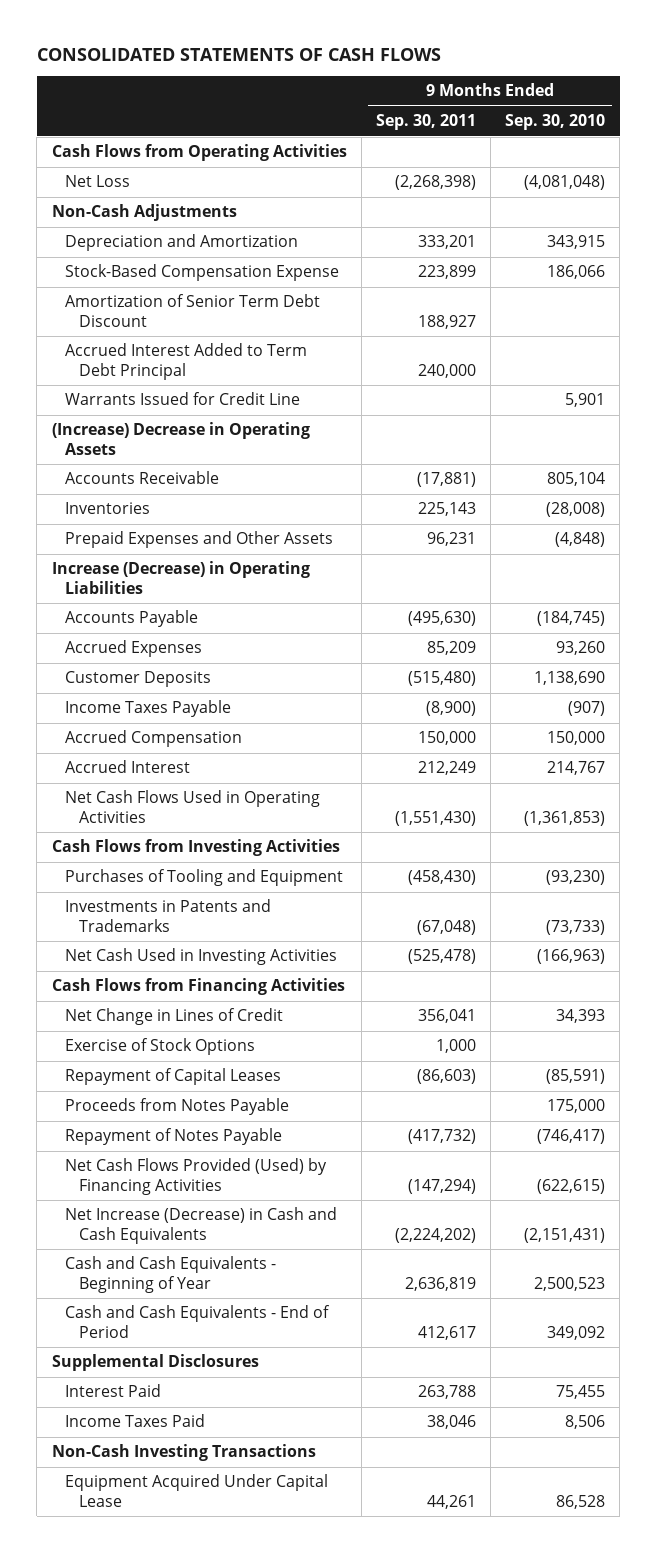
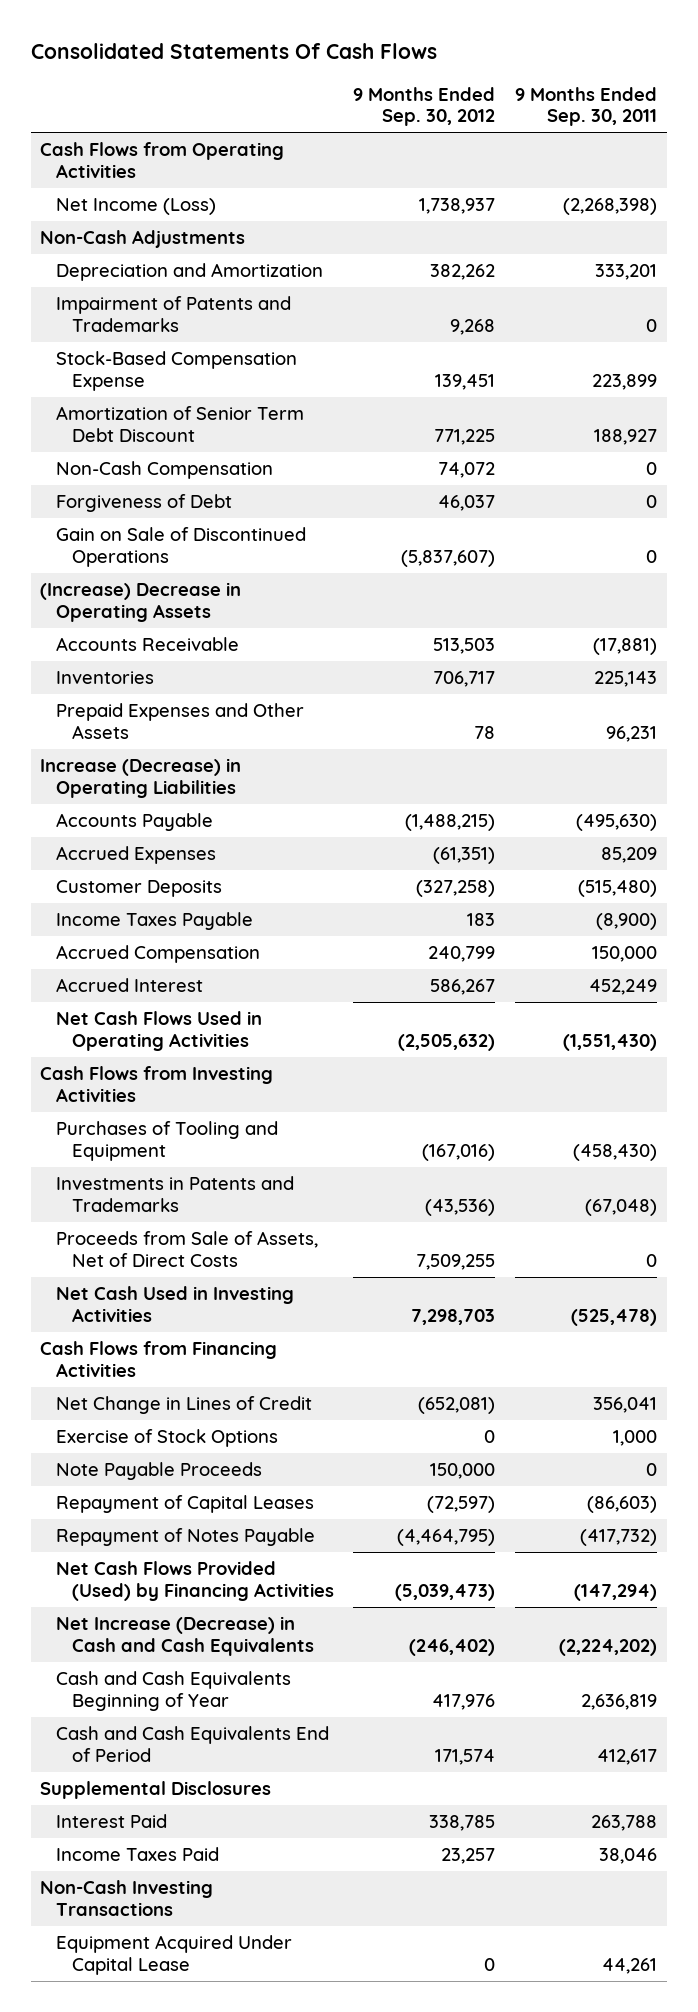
- CONSOLIDATED STATEMENTS OF CASH FLOWS
+ Consolidated Statements Of Cash Flows
- | 9 Months Ended Sep. 30, 2011 | 9 Months Ended Sep. 30, 2010
+ | 9 Months Ended Sep. 30, 2012 | 9 Months Ended Sep. 30, 2011
- Net Loss | (2,268,398) | (4,081,048)
+ Net Income (Loss) | 1,738,937 | (2,268,398)
+ Impairment of Patents and Trademarks | 9,268 | 0
- Accrued Interest Added to Term Debt Principal | 240,000 |
- Warrants Issued for Credit Line | | 5,901
+ Non-Cash Compensation | 74,072 | 0
+ Forgiveness of Debt | 46,037 | 0
+ Gain on Sale of Discontinued Operations | (5,837,607) | 0
- Accrued Interest | 212,249 | 214,767
+ Accrued Interest | 586,267 | 452,249
+ Proceeds from Sale of Assets, Net of Direct Costs | 7,509,255 | 0
+ Note Payable Proceeds | 150,000 | 0
- Proceeds from Notes Payable | | 175,000
- Cash and Cash Equivalents - Beginning of Year | 2,636,819 | 2,500,523
- Cash and Cash Equivalents - End of Period | 412,617 | 349,092
+ Cash and Cash Equivalents Beginning of Year | 417,976 | 2,636,819
+ Cash and Cash Equivalents End of Period | 171,574 | 412,617

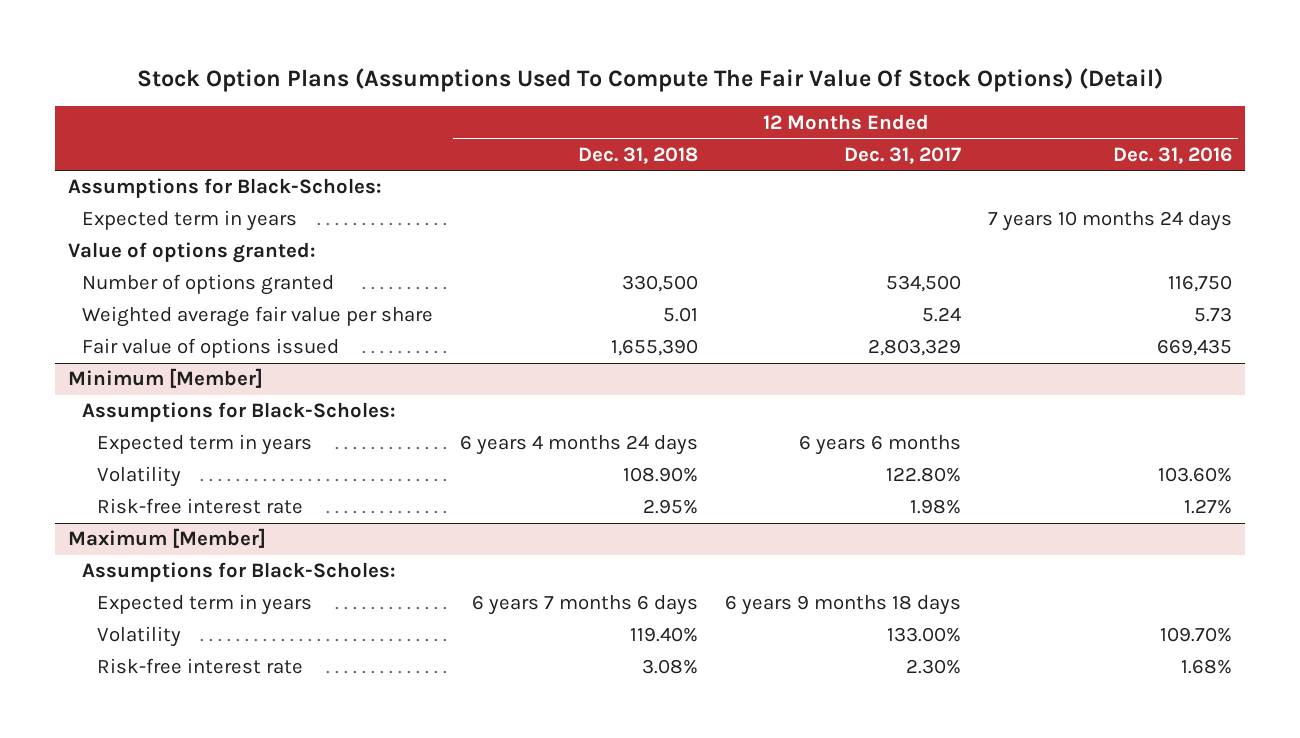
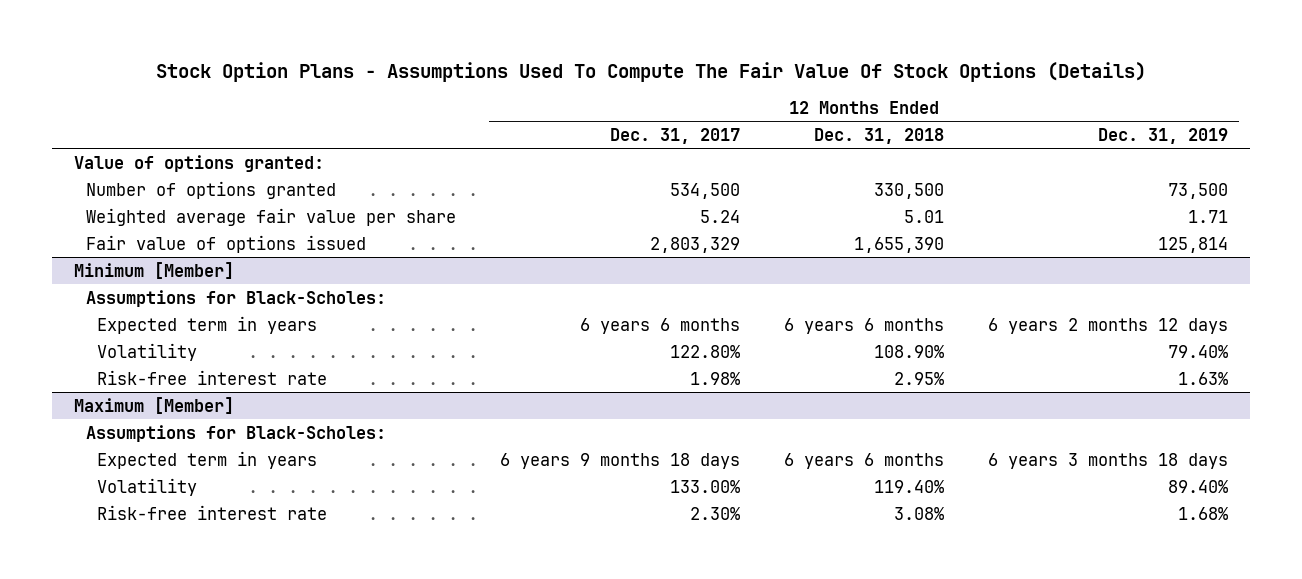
- Stock Option Plans (Assumptions Used To Compute The Fair Value Of Stock Options) (Detail)
+ Stock Option Plans - Assumptions Used To Compute The Fair Value Of Stock Options (Details)
- | 12 Months Ended Dec. 31, 2018 | 12 Months Ended Dec. 31, 2017 | 12 Months Ended Dec. 31, 2016
+ | 12 Months Ended Dec. 31, 2017 | 12 Months Ended Dec. 31, 2018 | 12 Months Ended Dec. 31, 2019
- Assumptions for Black-Scholes:
- Expected term in years | | | 7 years 10 months 24 days
@ Minimum [Member]
- Expected term in years | 6 years 4 months 24 days | 6 years 6 months |
+ Expected term in years | 6 years 6 months | 6 years 6 months | 6 years 2 months 12 days
@ Maximum [Member]
- Expected term in years | 6 years 7 months 6 days | 6 years 9 months 18 days |
+ Expected term in years | 6 years 9 months 18 days | 6 years 6 months | 6 years 3 months 18 days

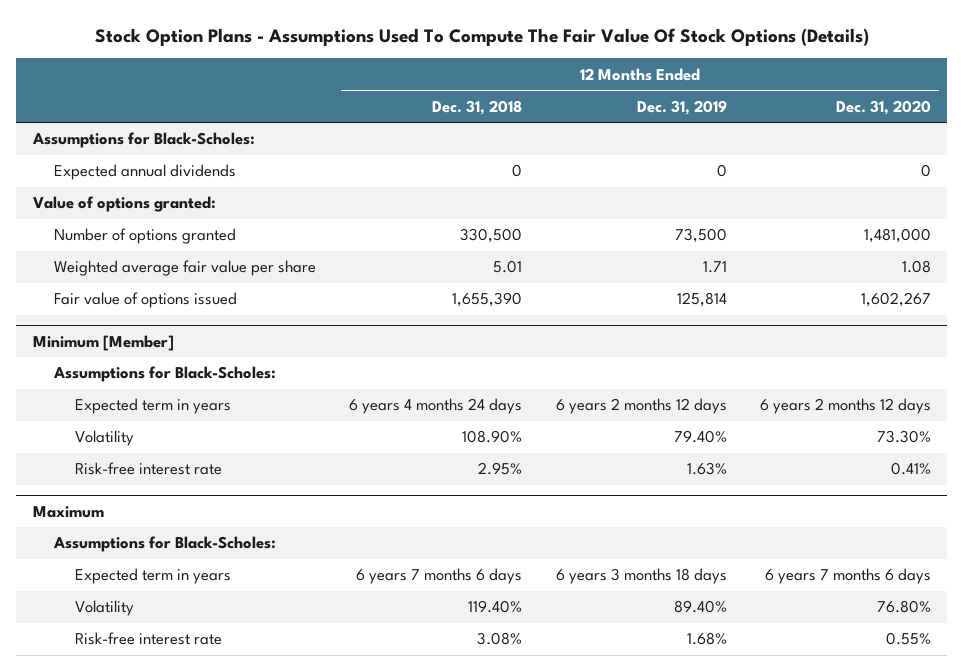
- | 12 Months Ended Dec. 31, 2017 | 12 Months Ended Dec. 31, 2018 | 12 Months Ended Dec. 31, 2019
+ | 12 Months Ended Dec. 31, 2018 | 12 Months Ended Dec. 31, 2019 | 12 Months Ended Dec. 31, 2020
+ Assumptions for Black-Scholes:
+ Expected annual dividends | 0 | 0 | 0
@ Minimum [Member]
- Expected term in years | 6 years 6 months | 6 years 6 months | 6 years 2 months 12 days
+ Expected term in years | 6 years 4 months 24 days | 6 years 2 months 12 days | 6 years 2 months 12 days
- Maximum [Member]
+ Maximum
- Expected term in years | 6 years 9 months 18 days | 6 years 6 months | 6 years 3 months 18 days
+ Expected term in years | 6 years 7 months 6 days | 6 years 3 months 18 days | 6 years 7 months 6 days

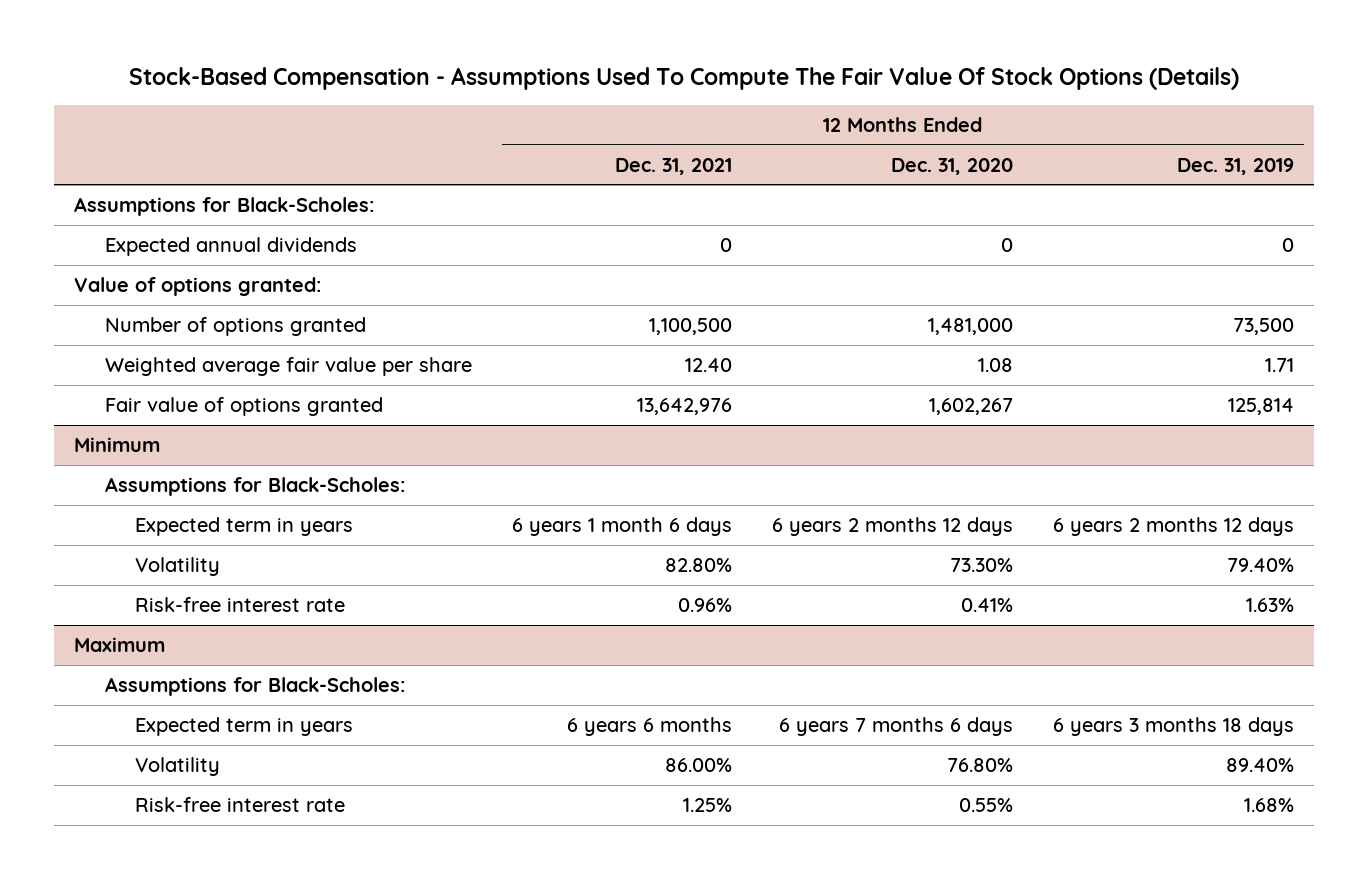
- Stock Option Plans - Assumptions Used To Compute The Fair Value Of Stock Options (Details)
+ Stock-Based Compensation - Assumptions Used To Compute The Fair Value Of Stock Options (Details)
- | 12 Months Ended Dec. 31, 2018 | 12 Months Ended Dec. 31, 2019 | 12 Months Ended Dec. 31, 2020
+ | 12 Months Ended Dec. 31, 2021 | 12 Months Ended Dec. 31, 2020 | 12 Months Ended Dec. 31, 2019
- Fair value of options issued | 1,655,390 | 125,814 | 1,602,267
- Minimum [Member]
+ Fair value of options granted | 13,642,976 | 1,602,267 | 125,814
+ Minimum

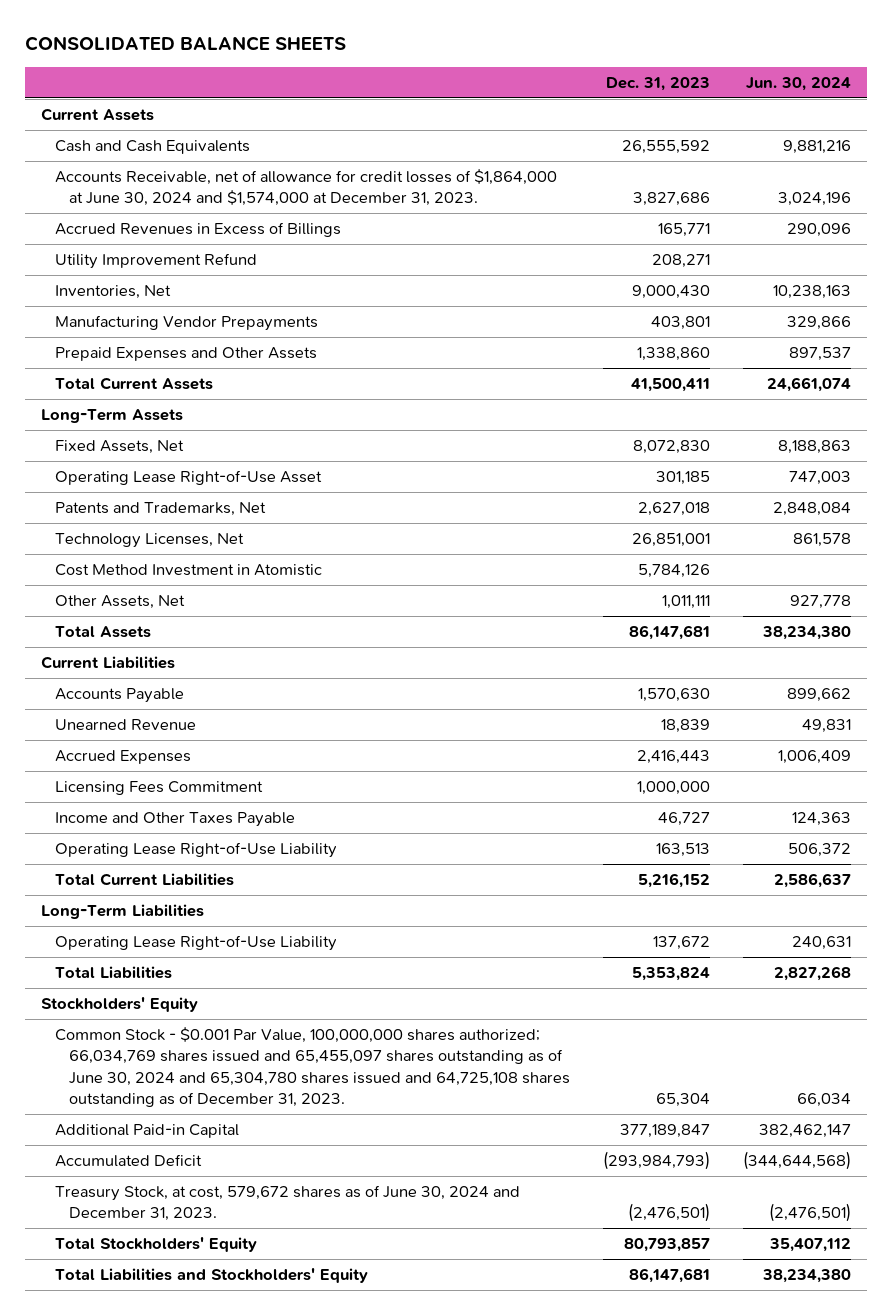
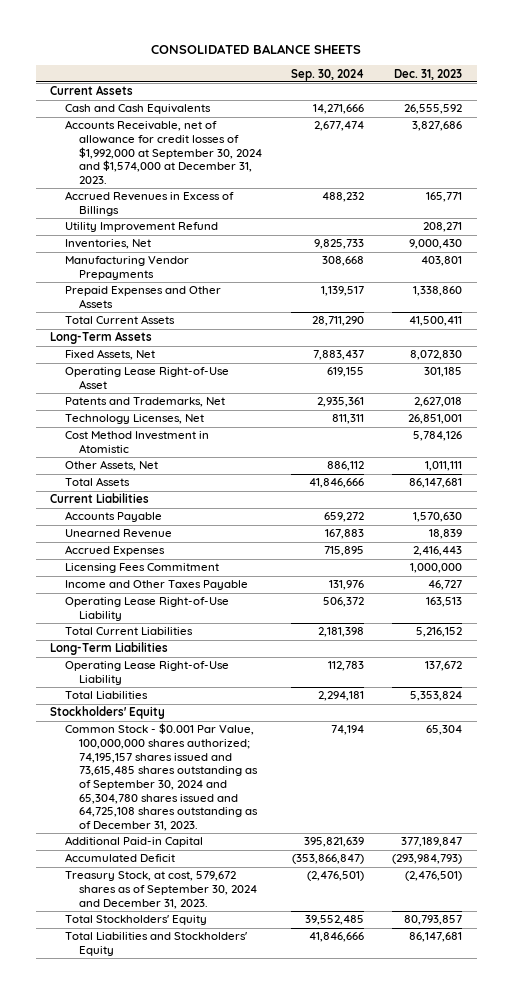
- | Dec. 31, 2023 | Jun. 30, 2024
+ | Sep. 30, 2024 | Dec. 31, 2023
- Accounts Receivable, net of allowance for credit losses of $1,864,000 at June 30, 2024 and $1,574,000 at December 31, 2023. | 3,827,686 | 3,024,196
+ Accounts Receivable, net of allowance for credit losses of $1,992,000 at September 30, 2024 and $1,574,000 at December 31, 2023. | 2,677,474 | 3,827,686
- Common Stock - $0.001 Par Value, 100,000,000 shares authorized; 66,034,769 shares issued and 65,455,097 shares outstanding as of June 30, 2024 and 65,304,780 shares issued and 64,725,108 shares outstanding as of December 31, 2023. | 65,304 | 66,034
+ Common Stock - $0.001 Par Value, 100,000,000 shares authorized; 74,195,157 shares issued and 73,615,485 shares outstanding as of September 30, 2024 and 65,304,780 shares issued and 64,725,108 shares outstanding as of December 31, 2023. | 74,194 | 65,304
- Treasury Stock, at cost, 579,672 shares as of June 30, 2024 and December 31, 2023. | (2,476,501) | (2,476,501)
+ Treasury Stock, at cost, 579,672 shares as of September 30, 2024 and December 31, 2023. | (2,476,501) | (2,476,501)

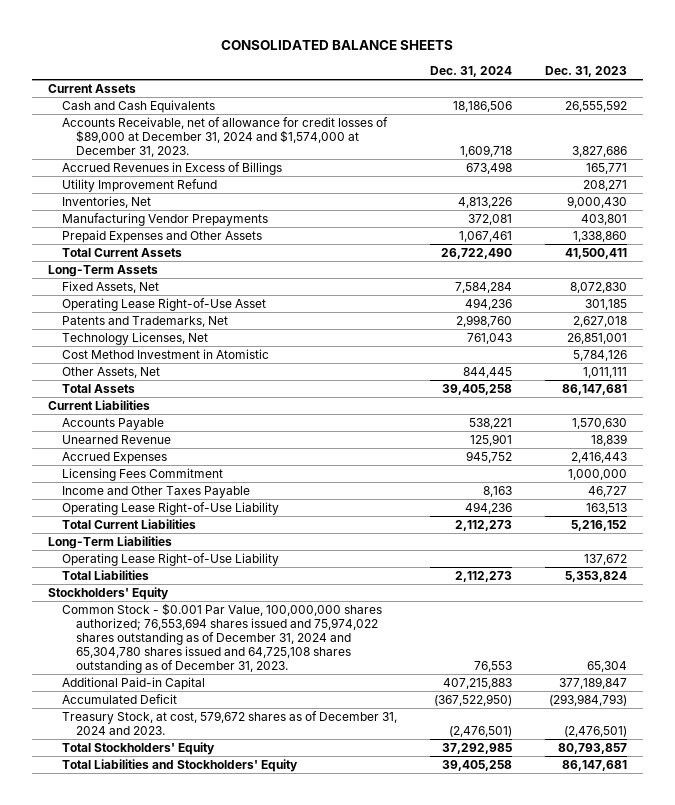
- | Sep. 30, 2024 | Dec. 31, 2023
+ | Dec. 31, 2024 | Dec. 31, 2023
- Accounts Receivable, net of allowance for credit losses of $1,992,000 at September 30, 2024 and $1,574,000 at December 31, 2023. | 2,677,474 | 3,827,686
+ Accounts Receivable, net of allowance for credit losses of $89,000 at December 31, 2024 and $1,574,000 at December 31, 2023. | 1,609,718 | 3,827,686
- Common Stock - $0.001 Par Value, 100,000,000 shares authorized; 74,195,157 shares issued and 73,615,485 shares outstanding as of September 30, 2024 and 65,304,780 shares issued and 64,725,108 shares outstanding as of December 31, 2023. | 74,194 | 65,304
+ Common Stock - $0.001 Par Value, 100,000,000 shares authorized; 76,553,694 shares issued and 75,974,022 shares outstanding as of December 31, 2024 and 65,304,780 shares issued and 64,725,108 shares outstanding as of December 31, 2023. | 76,553 | 65,304
- Treasury Stock, at cost, 579,672 shares as of September 30, 2024 and December 31, 2023. | (2,476,501) | (2,476,501)
+ Treasury Stock, at cost, 579,672 shares as of December 31, 2024 and 2023. | (2,476,501) | (2,476,501)

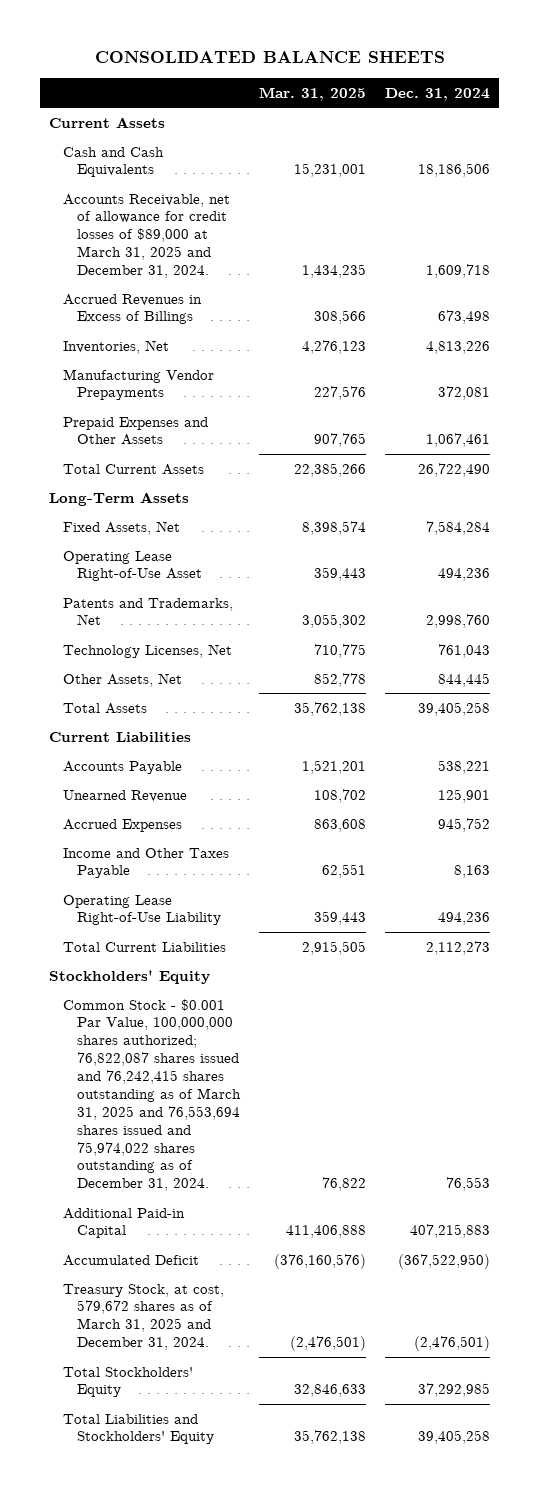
- | Dec. 31, 2024 | Dec. 31, 2023
+ | Mar. 31, 2025 | Dec. 31, 2024
- Accounts Receivable, net of allowance for credit losses of $89,000 at December 31, 2024 and $1,574,000 at December 31, 2023. | 1,609,718 | 3,827,686
+ Accounts Receivable, net of allowance for credit losses of $89,000 at March 31, 2025 and December 31, 2024. | 1,434,235 | 1,609,718
- Utility Improvement Refund | | 208,271
- Cost Method Investment in Atomistic | | 5,784,126
- Licensing Fees Commitment | | 1,000,000
- Long-Term Liabilities
- Operating Lease Right-of-Use Liability | | 137,672
- Total Liabilities | 2,112,273 | 5,353,824
- Common Stock - $0.001 Par Value, 100,000,000 shares authorized; 76,553,694 shares issued and 75,974,022 shares outstanding as of December 31, 2024 and 65,304,780 shares issued and 64,725,108 shares outstanding as of December 31, 2023. | 76,553 | 65,304
+ Common Stock - $0.001 Par Value, 100,000,000 shares authorized; 76,822,087 shares issued and 76,242,415 shares outstanding as of March 31, 2025 and 76,553,694 shares issued and 75,974,022 shares outstanding as of December 31, 2024. | 76,822 | 76,553
- Treasury Stock, at cost, 579,672 shares as of December 31, 2024 and 2023. | (2,476,501) | (2,476,501)
+ Treasury Stock, at cost, 579,672 shares as of March 31, 2025 and December 31, 2024. | (2,476,501) | (2,476,501)

